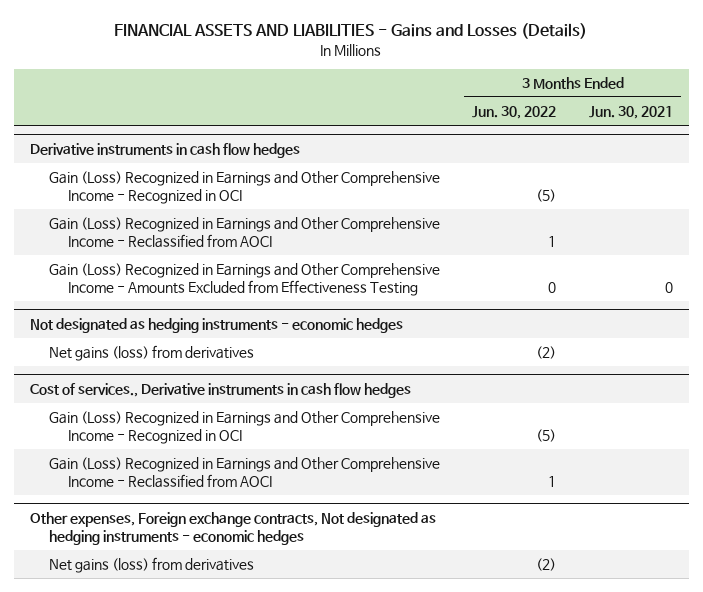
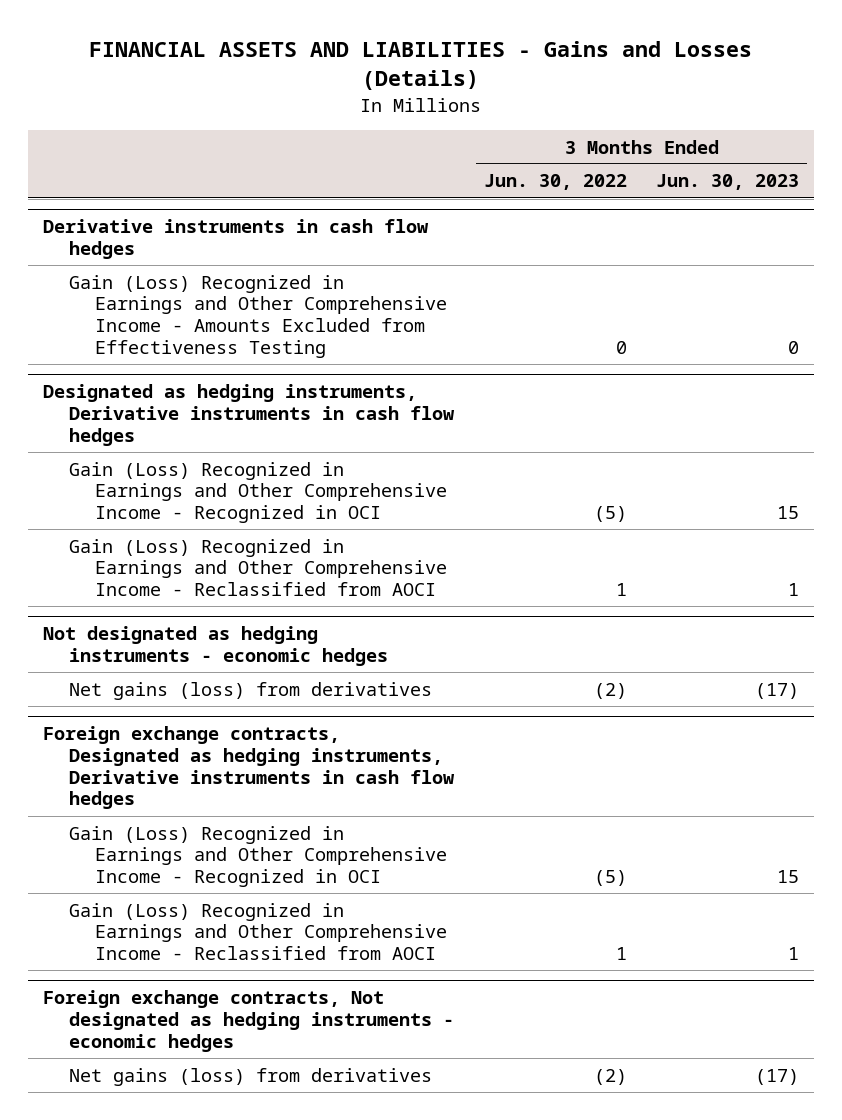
- | 3 Months Ended Jun. 30, 2022 | 3 Months Ended Jun. 30, 2021
+ | 3 Months Ended Jun. 30, 2022 | 3 Months Ended Jun. 30, 2023
@ Derivative instruments in cash flow hedges
moved up: Gain (Loss) Recognized in Earnings and Other Comprehensive Income - Amounts Excluded from Effectiveness Testing | 0 | 0
+ Designated as hedging instruments, Derivative instruments in cash flow hedges
- Cost of services., Derivative instruments in cash flow hedges
+ Foreign exchange contracts, Designated as hedging instruments, Derivative instruments in cash flow hedges
- Other expenses, Foreign exchange contracts, Not designated as hedging instruments - economic hedges
+ Foreign exchange contracts, Not designated as hedging instruments - economic hedges

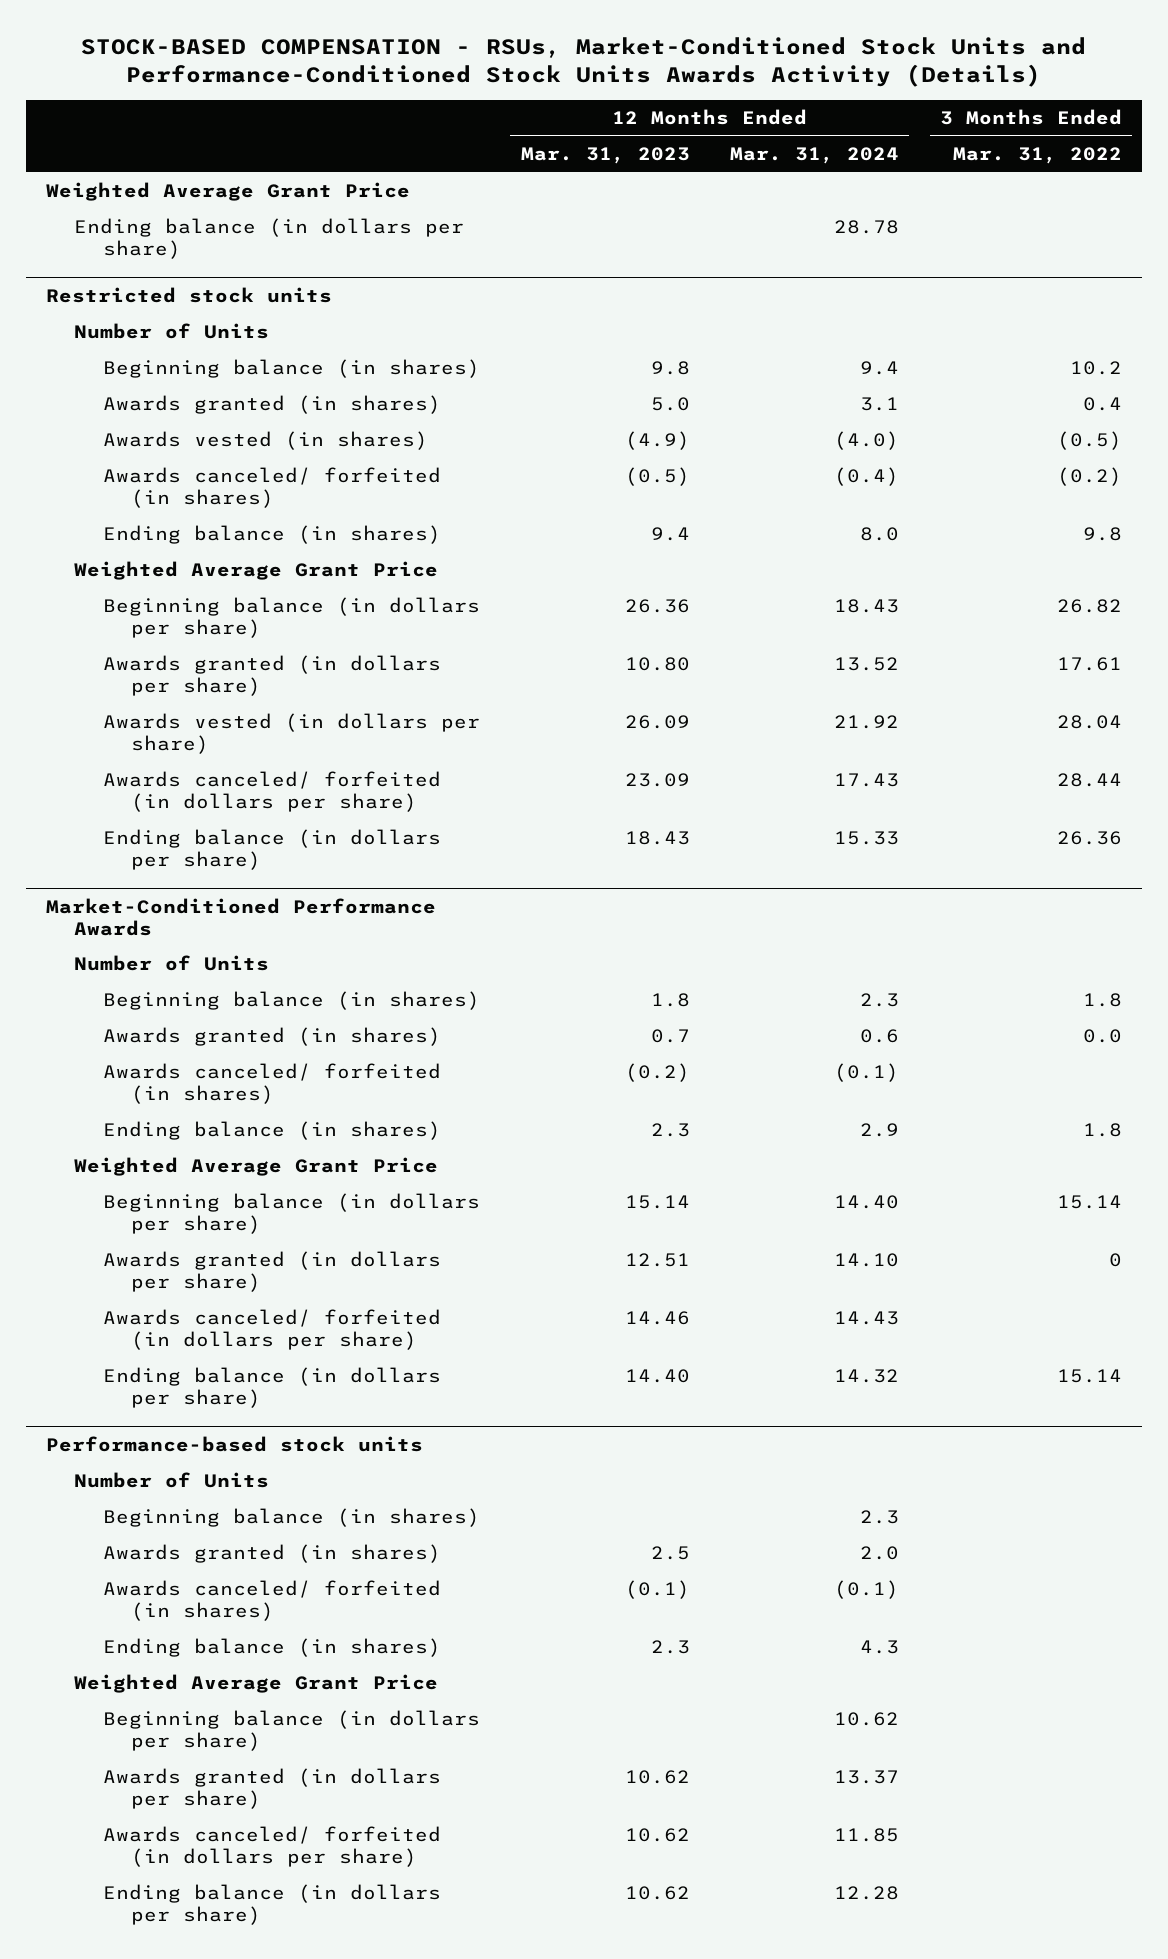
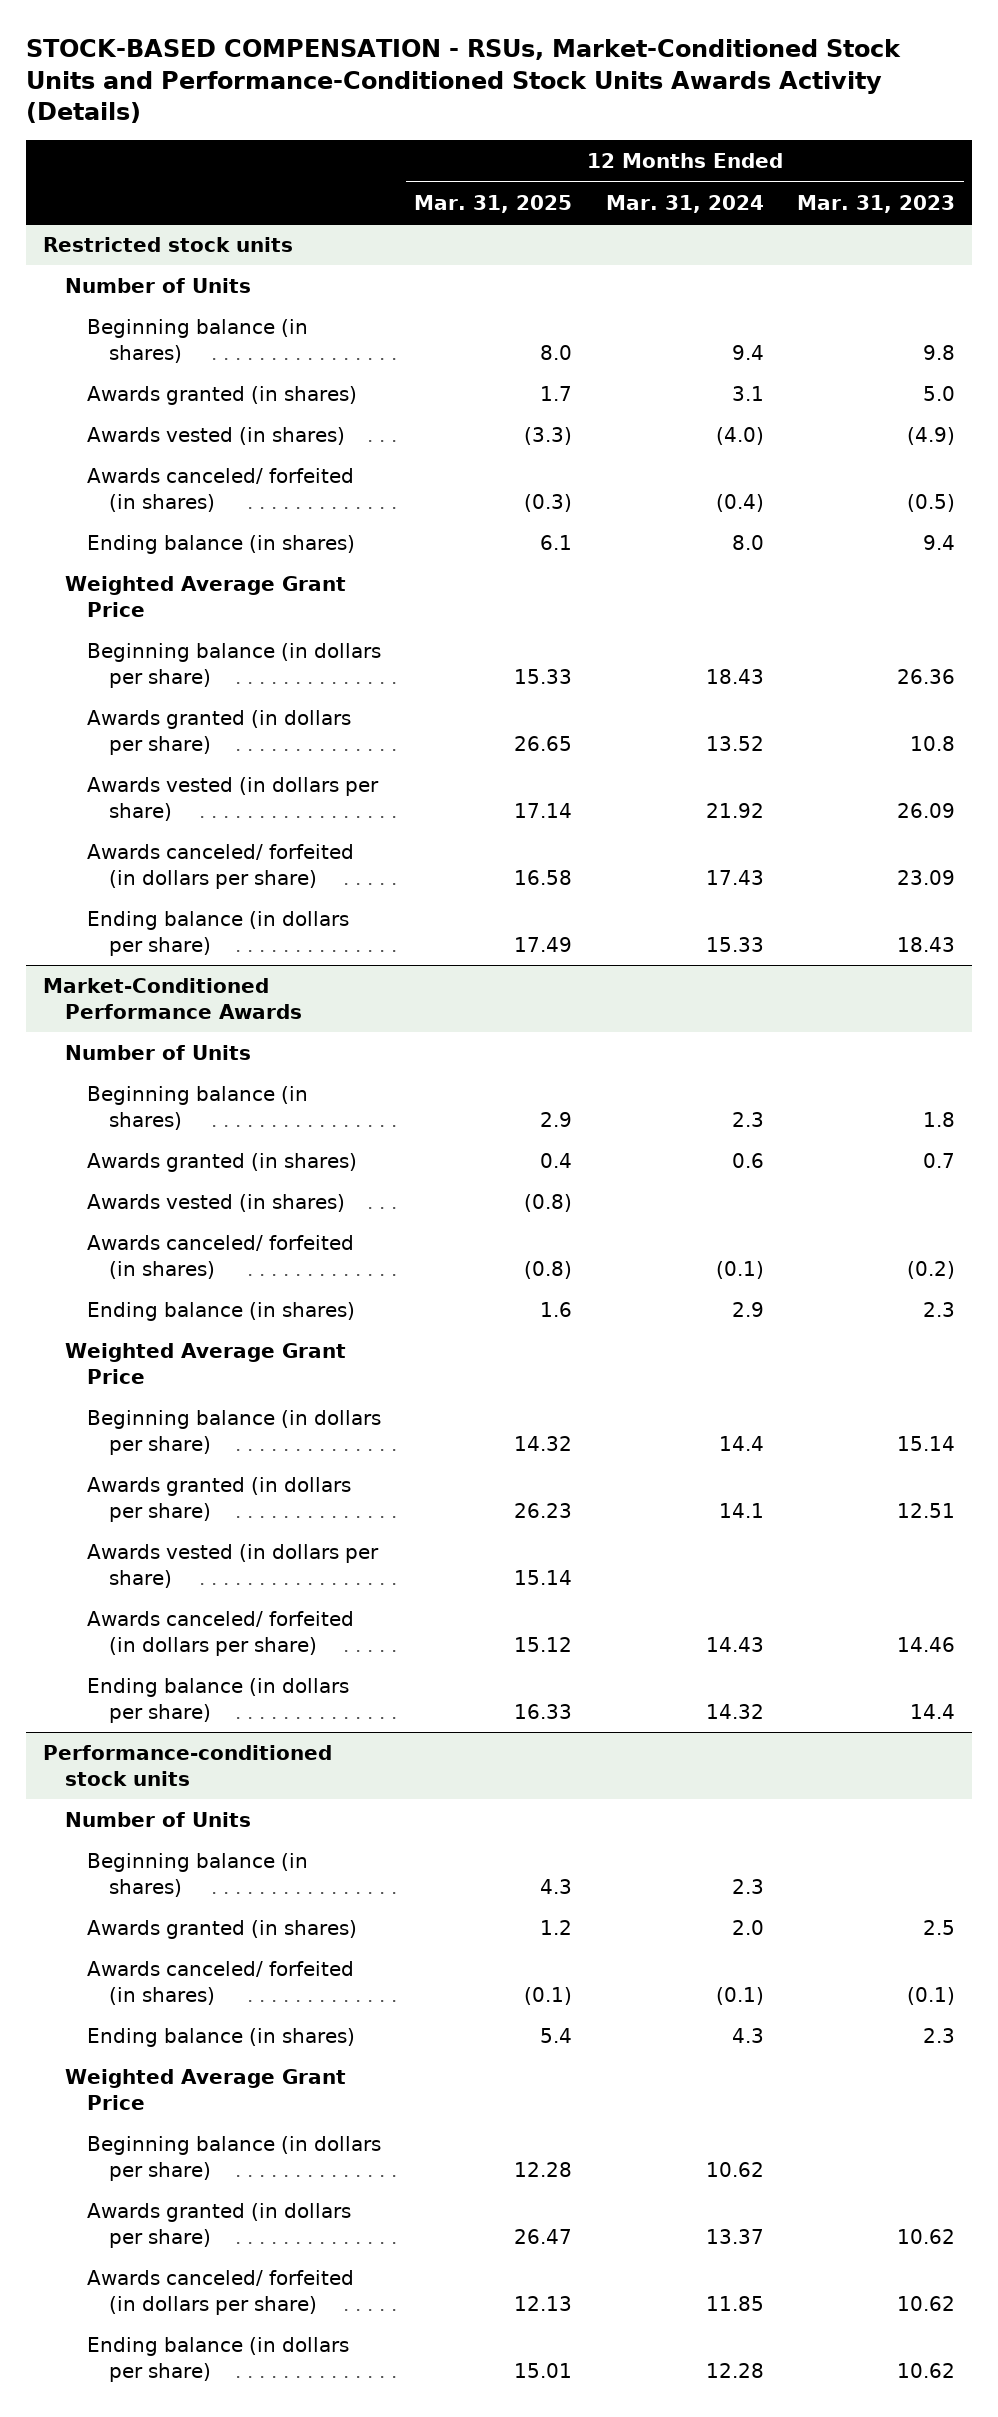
- | 12 Months Ended Mar. 31, 2023 | 12 Months Ended Mar. 31, 2024 | 3 Months Ended Mar. 31, 2022
+ | 12 Months Ended Mar. 31, 2025 | 12 Months Ended Mar. 31, 2024 | 12 Months Ended Mar. 31, 2023
- Weighted Average Grant Price
- Ending balance (in dollars per share) | | 28.78 |
@ Restricted stock units
- Awards granted (in dollars per share) | 10.80 | 13.52 | 17.61
+ Awards granted (in dollars per share) | 26.65 | 13.52 | 10.8
@ Market-Conditioned Performance Awards
+ Awards vested (in shares) | (0.8) | |
- Beginning balance (in dollars per share) | 15.14 | 14.40 | 15.14
- Awards granted (in dollars per share) | 12.51 | 14.10 | 0
+ Beginning balance (in dollars per share) | 14.32 | 14.4 | 15.14
+ Awards granted (in dollars per share) | 26.23 | 14.1 | 12.51
+ Awards vested (in dollars per share) | 15.14 | |
- Ending balance (in dollars per share) | 14.40 | 14.32 | 15.14
- Performance-based stock units
@ Market-Conditioned Performance Awards
+ Ending balance (in dollars per share) | 16.33 | 14.32 | 14.4
+ Performance-conditioned stock units

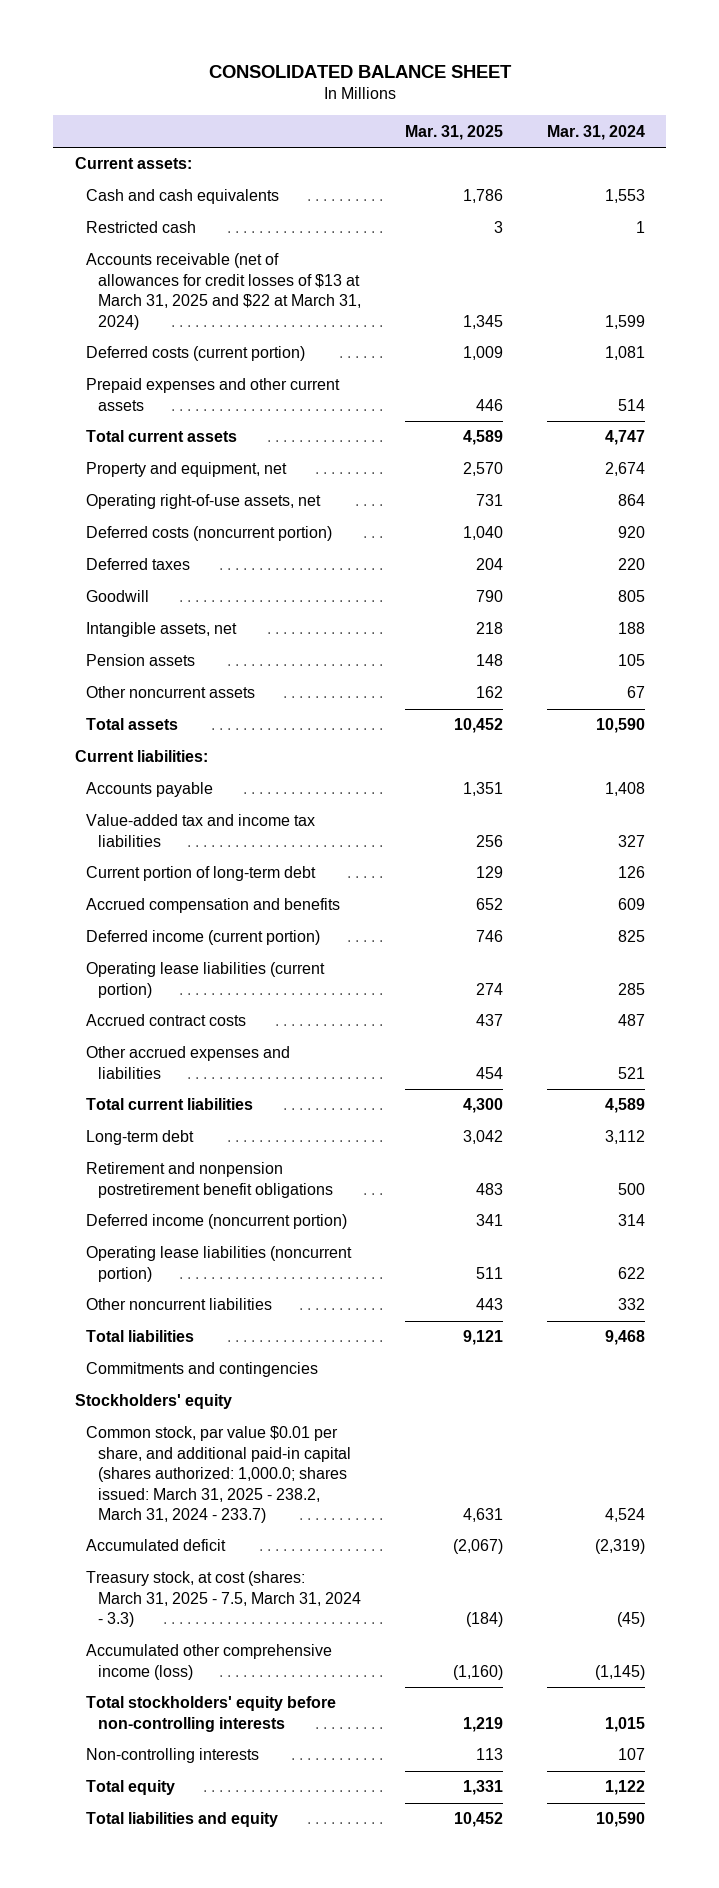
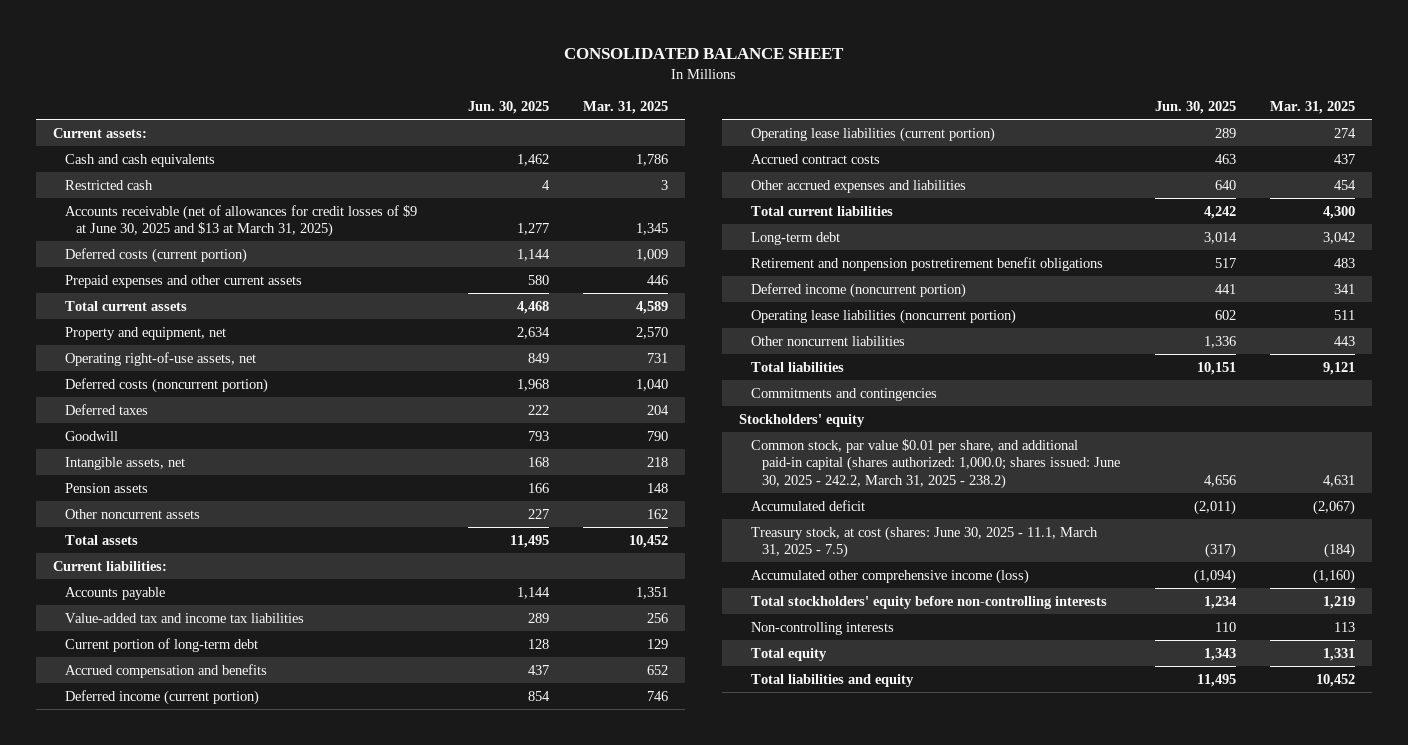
- | Mar. 31, 2025 | Mar. 31, 2024
+ | Jun. 30, 2025 | Mar. 31, 2025
- Accounts receivable (net of allowances for credit losses of $13 at March 31, 2025 and $22 at March 31, 2024) | 1,345 | 1,599
+ Accounts receivable (net of allowances for credit losses of $9 at June 30, 2025 and $13 at March 31, 2025) | 1,277 | 1,345
- Common stock, par value $0.01 per share, and additional paid-in capital (shares authorized: 1,000.0; shares issued: March 31, 2025 - 238.2, March 31, 2024 - 233.7) | 4,631 | 4,524
+ Common stock, par value $0.01 per share, and additional paid-in capital (shares authorized: 1,000.0; shares issued: June 30, 2025 - 242.2, March 31, 2025 - 238.2) | 4,656 | 4,631
- Treasury stock, at cost (shares: March 31, 2025 - 7.5, March 31, 2024 - 3.3) | (184) | (45)
+ Treasury stock, at cost (shares: June 30, 2025 - 11.1, March 31, 2025 - 7.5) | (317) | (184)

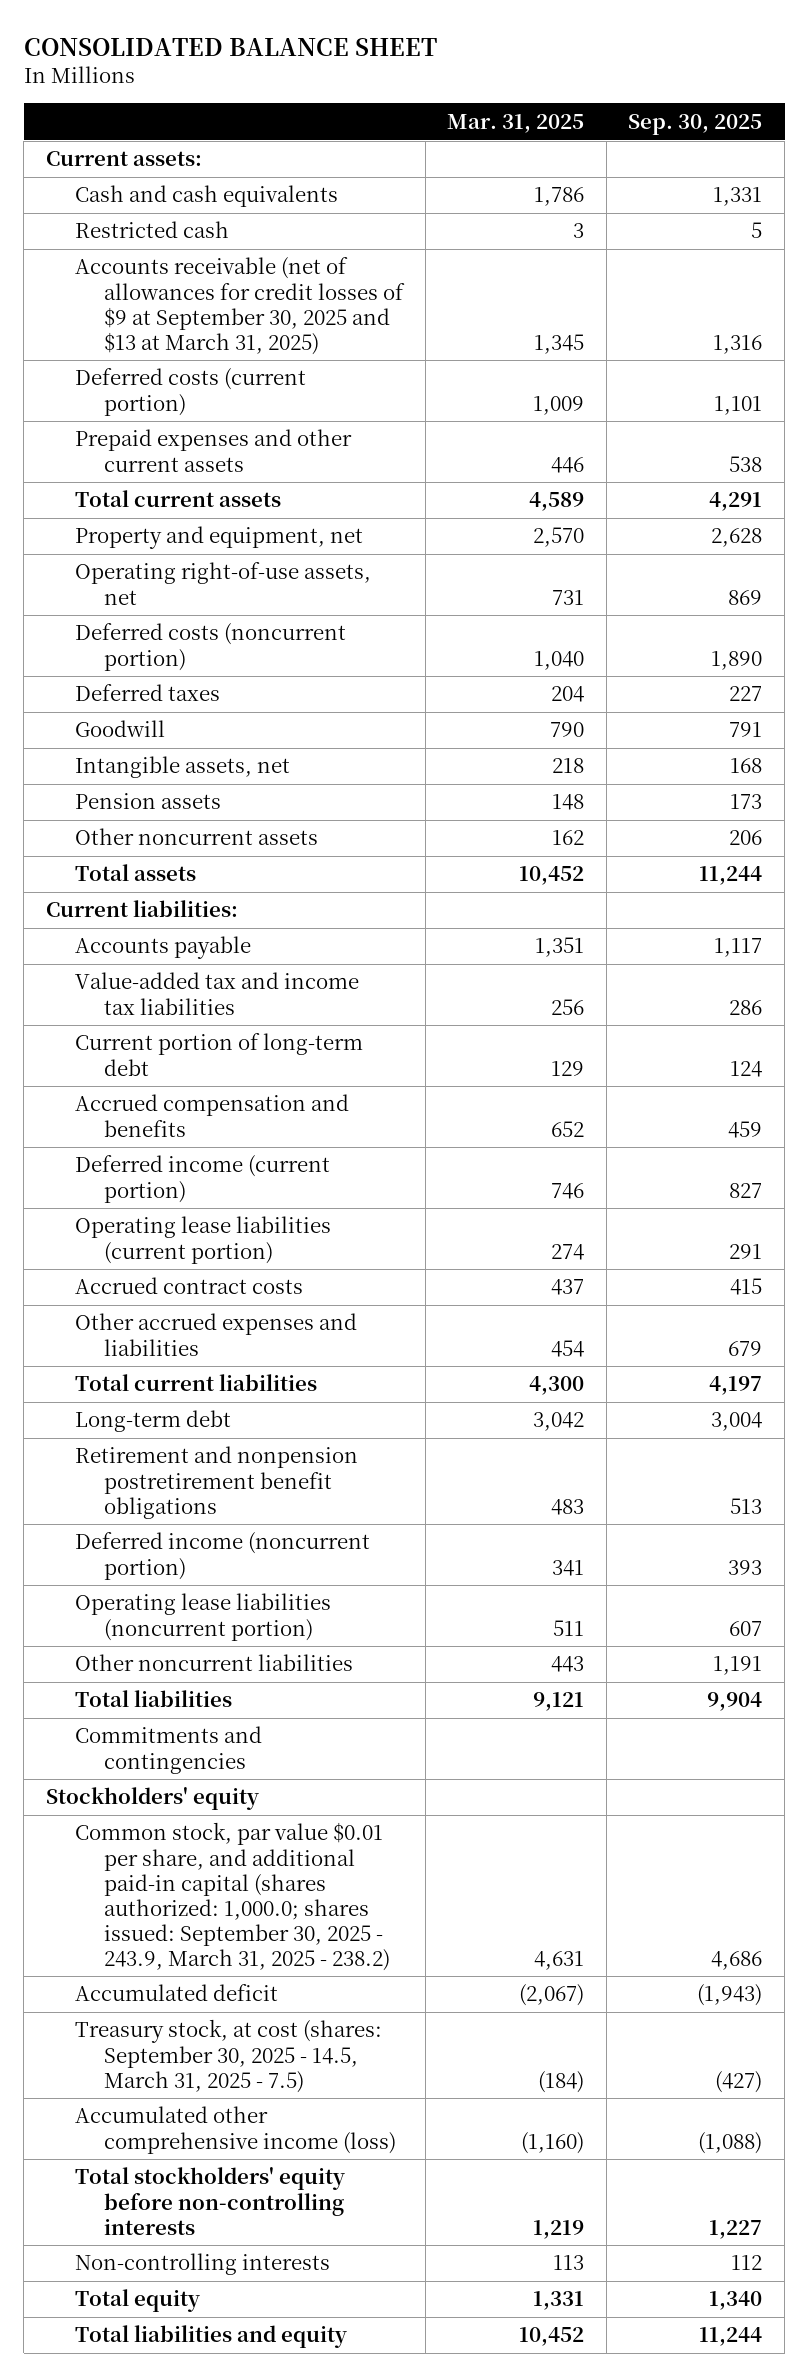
- | Jun. 30, 2025 | Mar. 31, 2025
+ | Mar. 31, 2025 | Sep. 30, 2025
- Accounts receivable (net of allowances for credit losses of $9 at June 30, 2025 and $13 at March 31, 2025) | 1,277 | 1,345
+ Accounts receivable (net of allowances for credit losses of $9 at September 30, 2025 and $13 at March 31, 2025) | 1,345 | 1,316
- Common stock, par value $0.01 per share, and additional paid-in capital (shares authorized: 1,000.0; shares issued: June 30, 2025 - 242.2, March 31, 2025 - 238.2) | 4,656 | 4,631
+ Common stock, par value $0.01 per share, and additional paid-in capital (shares authorized: 1,000.0; shares issued: September 30, 2025 - 243.9, March 31, 2025 - 238.2) | 4,631 | 4,686
- Treasury stock, at cost (shares: June 30, 2025 - 11.1, March 31, 2025 - 7.5) | (317) | (184)
+ Treasury stock, at cost (shares: September 30, 2025 - 14.5, March 31, 2025 - 7.5) | (184) | (427)

